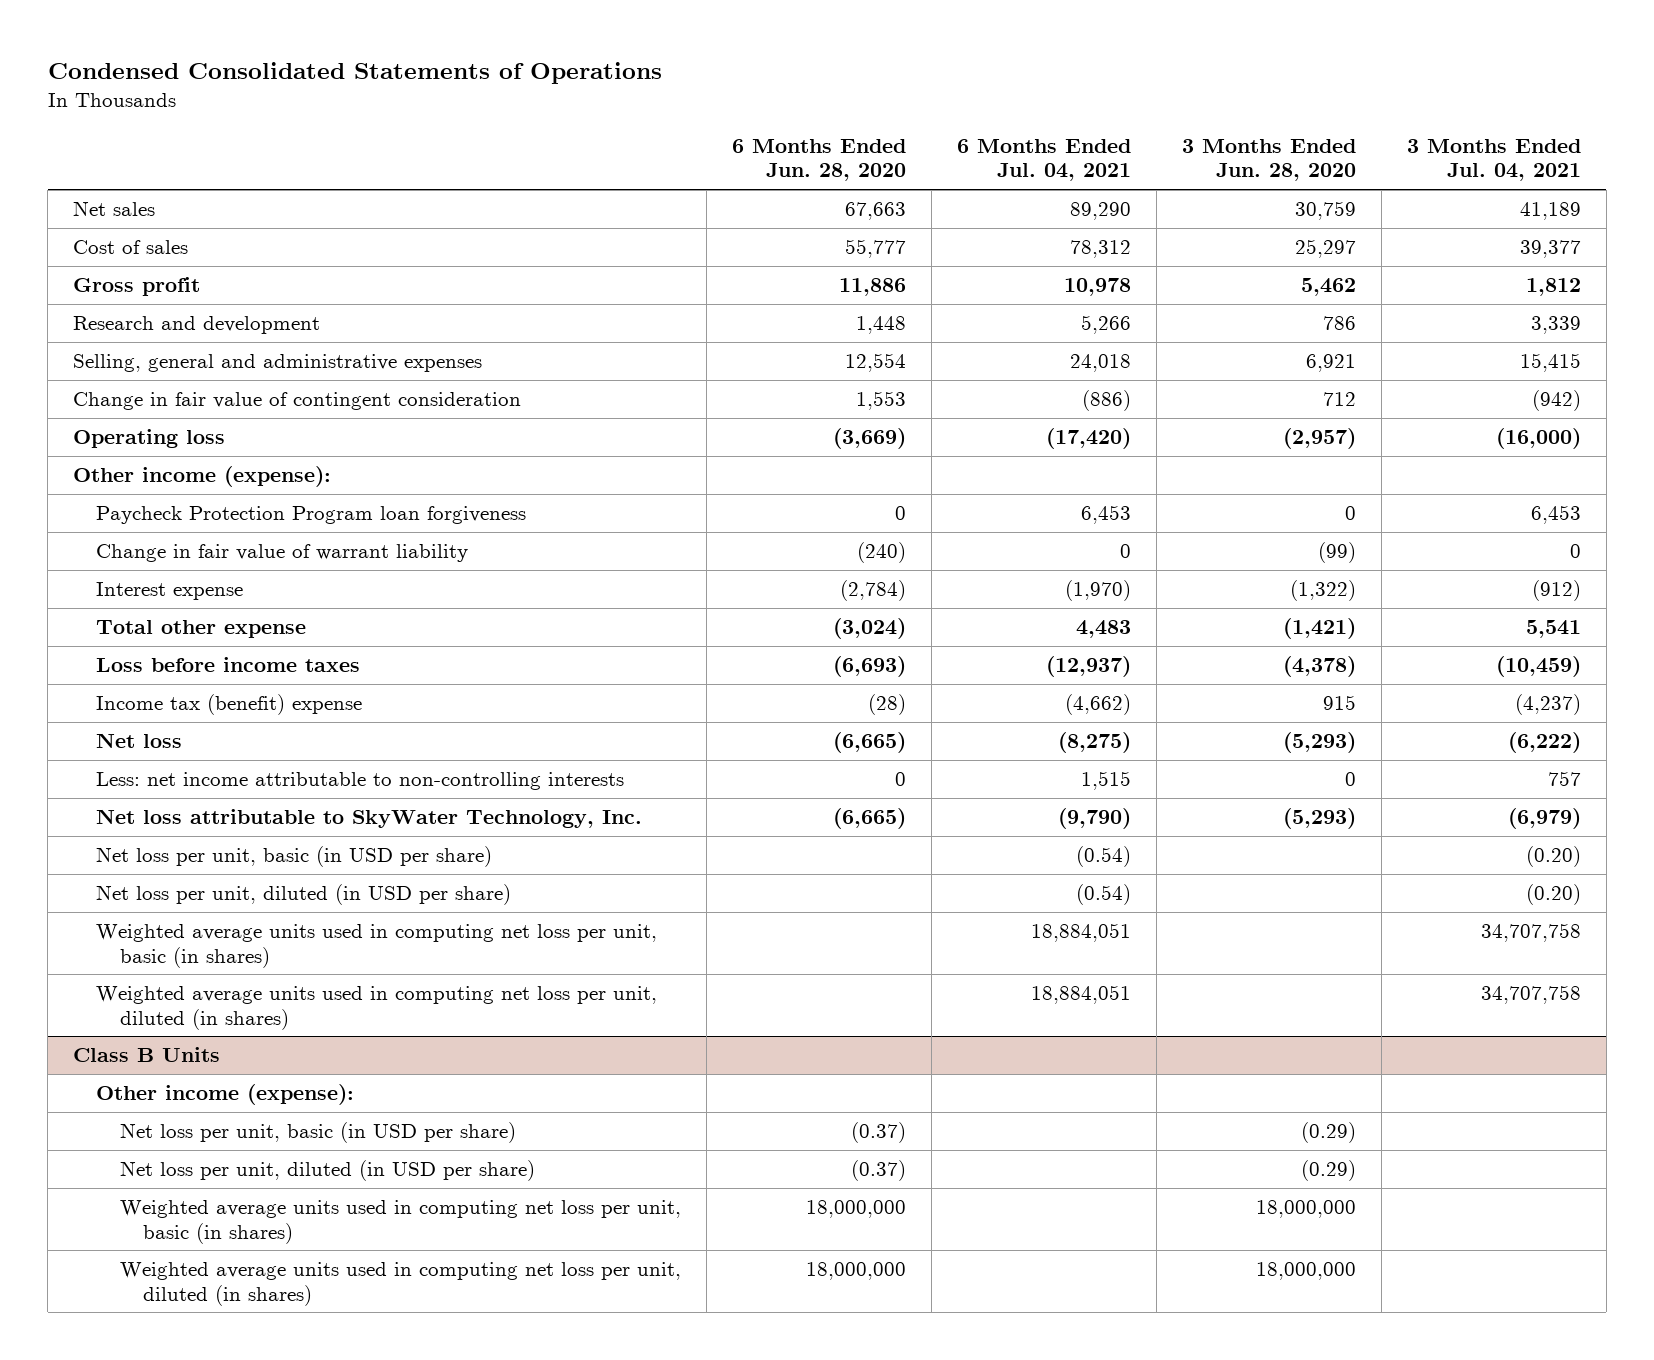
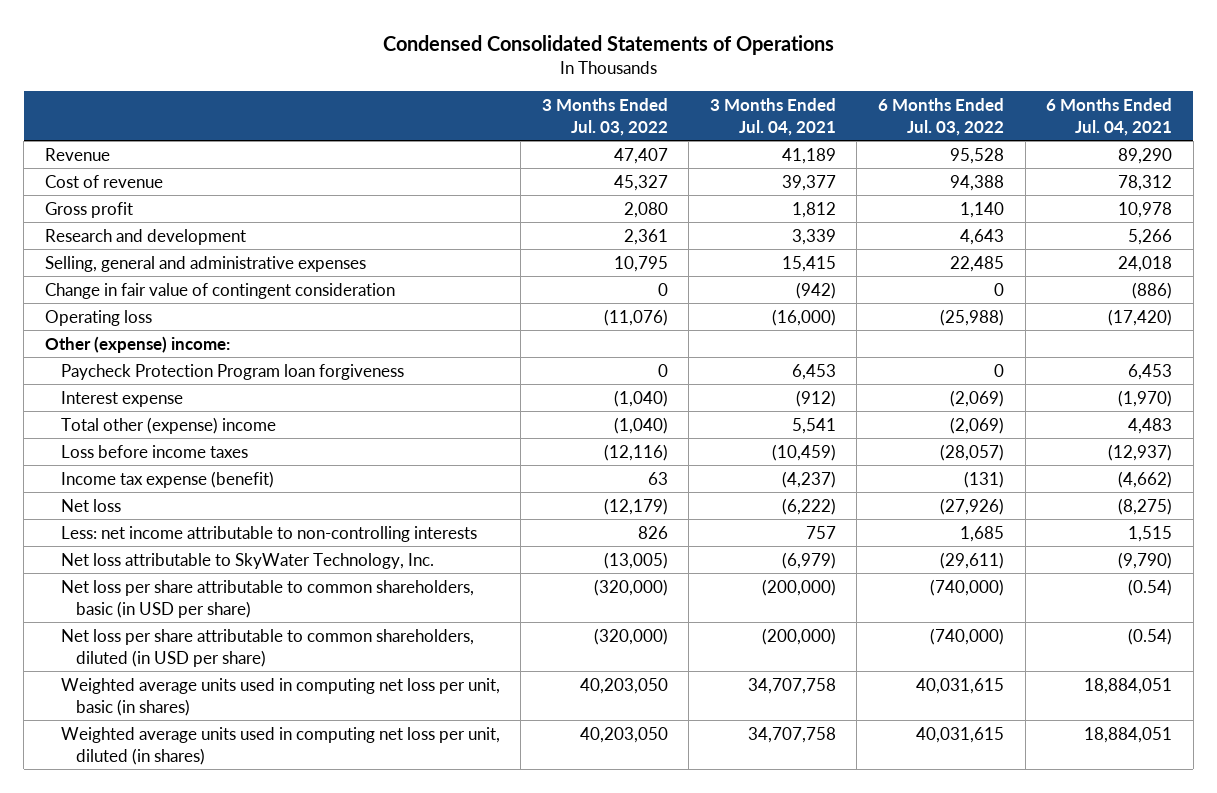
- | 6 Months Ended Jun. 28, 2020 | 6 Months Ended Jul. 04, 2021 | 3 Months Ended Jun. 28, 2020 | 3 Months Ended Jul. 04, 2021
+ | 3 Months Ended Jul. 03, 2022 | 3 Months Ended Jul. 04, 2021 | 6 Months Ended Jul. 03, 2022 | 6 Months Ended Jul. 04, 2021
- Net sales | 67,663 | 89,290 | 30,759 | 41,189
- Cost of sales | 55,777 | 78,312 | 25,297 | 39,377
+ Revenue | 47,407 | 41,189 | 95,528 | 89,290
+ Cost of revenue | 45,327 | 39,377 | 94,388 | 78,312
- Other income (expense):
+ Other (expense) income:
- Change in fair value of warrant liability | (240) | 0 | (99) | 0
- Total other expense | (3,024) | 4,483 | (1,421) | 5,541
+ Total other (expense) income | (1,040) | 5,541 | (2,069) | 4,483
- Income tax (benefit) expense | (28) | (4,662) | 915 | (4,237)
+ Income tax expense (benefit) | 63 | (4,237) | (131) | (4,662)
- Net loss per unit, basic (in USD per share) | | (0.54) | | (0.20)
- Net loss per unit, diluted (in USD per share) | | (0.54) | | (0.20)
+ Net loss per share attributable to common shareholders, basic (in USD per share) | (320,000) | (200,000) | (740,000) | (0.54)
+ Net loss per share attributable to common shareholders, diluted (in USD per share) | (320,000) | (200,000) | (740,000) | (0.54)
- Class B Units
- Other income (expense):
- Net loss per unit, basic (in USD per share) | (0.37) | | (0.29) |
- Net loss per unit, diluted (in USD per share) | (0.37) | | (0.29) |
- Weighted average units used in computing net loss per unit, basic (in shares) | 18,000,000 | | 18,000,000 |
- Weighted average units used in computing net loss per unit, diluted (in shares) | 18,000,000 | | 18,000,000 |

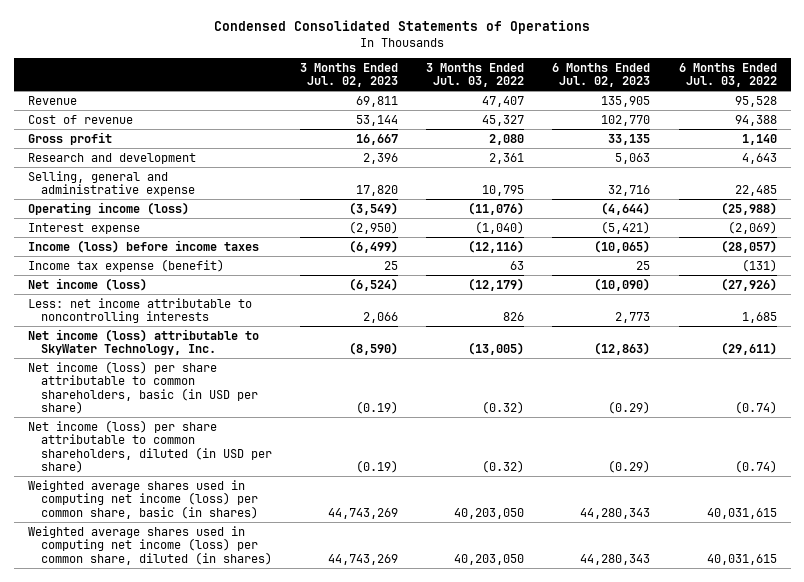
- | 3 Months Ended Jul. 03, 2022 | 3 Months Ended Jul. 04, 2021 | 6 Months Ended Jul. 03, 2022 | 6 Months Ended Jul. 04, 2021
+ | 3 Months Ended Jul. 02, 2023 | 3 Months Ended Jul. 03, 2022 | 6 Months Ended Jul. 02, 2023 | 6 Months Ended Jul. 03, 2022
- Selling, general and administrative expenses | 10,795 | 15,415 | 22,485 | 24,018
- Change in fair value of contingent consideration | 0 | (942) | 0 | (886)
- Operating loss | (11,076) | (16,000) | (25,988) | (17,420)
- Other (expense) income:
- Paycheck Protection Program loan forgiveness | 0 | 6,453 | 0 | 6,453
+ Selling, general and administrative expense | 17,820 | 10,795 | 32,716 | 22,485
+ Operating income (loss) | (3,549) | (11,076) | (4,644) | (25,988)
- Total other (expense) income | (1,040) | 5,541 | (2,069) | 4,483
- Loss before income taxes | (12,116) | (10,459) | (28,057) | (12,937)
+ Income (loss) before income taxes | (6,499) | (12,116) | (10,065) | (28,057)
- Net loss | (12,179) | (6,222) | (27,926) | (8,275)
- Less: net income attributable to non-controlling interests | 826 | 757 | 1,685 | 1,515
- Net loss attributable to SkyWater Technology, Inc. | (13,005) | (6,979) | (29,611) | (9,790)
- Net loss per share attributable to common shareholders, basic (in USD per share) | (320,000) | (200,000) | (740,000) | (0.54)
- Net loss per share attributable to common shareholders, diluted (in USD per share) | (320,000) | (200,000) | (740,000) | (0.54)
- Weighted average units used in computing net loss per unit, basic (in shares) | 40,203,050 | 34,707,758 | 40,031,615 | 18,884,051
- Weighted average units used in computing net loss per unit, diluted (in shares) | 40,203,050 | 34,707,758 | 40,031,615 | 18,884,051
+ Net income (loss) | (6,524) | (12,179) | (10,090) | (27,926)
+ Less: net income attributable to noncontrolling interests | 2,066 | 826 | 2,773 | 1,685
+ Net income (loss) attributable to SkyWater Technology, Inc. | (8,590) | (13,005) | (12,863) | (29,611)
+ Net income (loss) per share attributable to common shareholders, basic (in USD per share) | (0.19) | (0.32) | (0.29) | (0.74)
+ Net income (loss) per share attributable to common shareholders, diluted (in USD per share) | (0.19) | (0.32) | (0.29) | (0.74)
+ Weighted average shares used in computing net income (loss) per common share, basic (in shares) | 44,743,269 | 40,203,050 | 44,280,343 | 40,031,615
+ Weighted average shares used in computing net income (loss) per common share, diluted (in shares) | 44,743,269 | 40,203,050 | 44,280,343 | 40,031,615

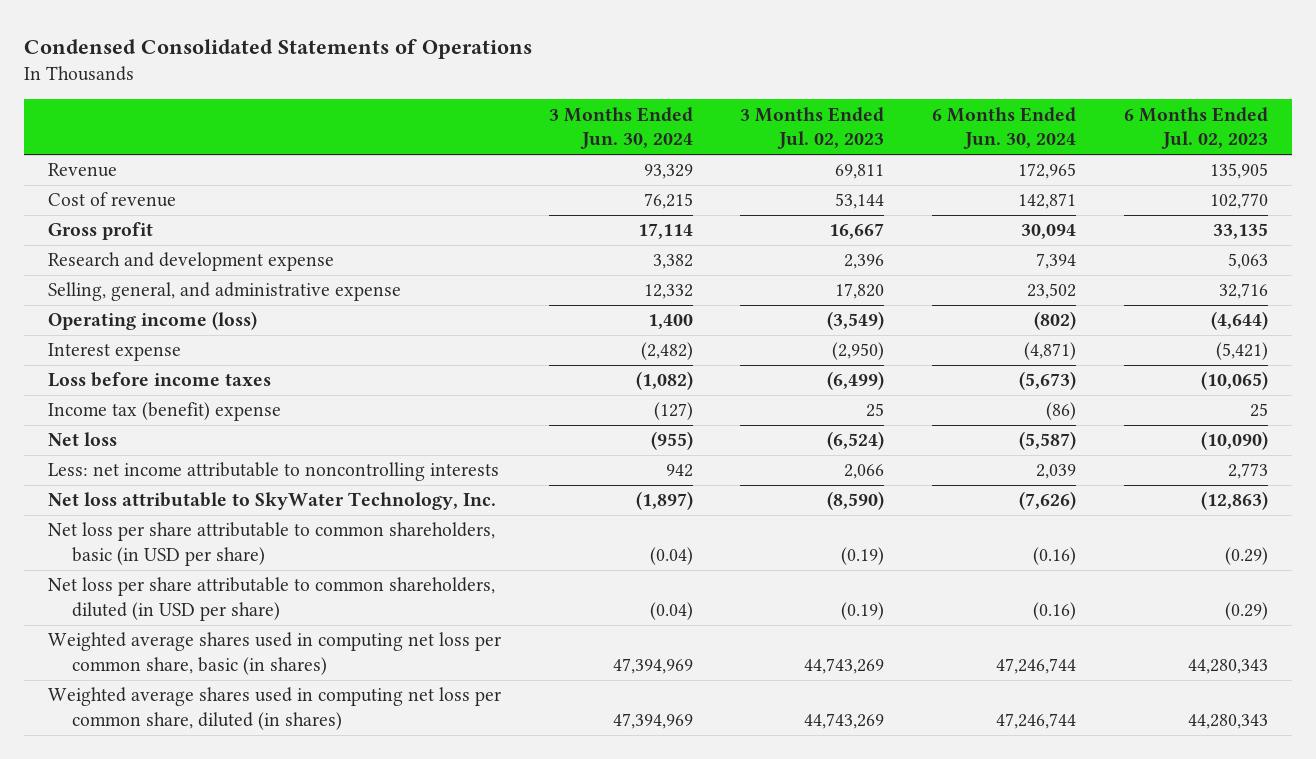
- | 3 Months Ended Jul. 02, 2023 | 3 Months Ended Jul. 03, 2022 | 6 Months Ended Jul. 02, 2023 | 6 Months Ended Jul. 03, 2022
+ | 3 Months Ended Jun. 30, 2024 | 3 Months Ended Jul. 02, 2023 | 6 Months Ended Jun. 30, 2024 | 6 Months Ended Jul. 02, 2023
- Research and development | 2,396 | 2,361 | 5,063 | 4,643
- Selling, general and administrative expense | 17,820 | 10,795 | 32,716 | 22,485
+ Research and development expense | 3,382 | 2,396 | 7,394 | 5,063
+ Selling, general, and administrative expense | 12,332 | 17,820 | 23,502 | 32,716
- Income (loss) before income taxes | (6,499) | (12,116) | (10,065) | (28,057)
- Income tax expense (benefit) | 25 | 63 | 25 | (131)
- Net income (loss) | (6,524) | (12,179) | (10,090) | (27,926)
+ Loss before income taxes | (1,082) | (6,499) | (5,673) | (10,065)
+ Income tax (benefit) expense | (127) | 25 | (86) | 25
+ Net loss | (955) | (6,524) | (5,587) | (10,090)
- Net income (loss) attributable to SkyWater Technology, Inc. | (8,590) | (13,005) | (12,863) | (29,611)
- Net income (loss) per share attributable to common shareholders, basic (in USD per share) | (0.19) | (0.32) | (0.29) | (0.74)
- Net income (loss) per share attributable to common shareholders, diluted (in USD per share) | (0.19) | (0.32) | (0.29) | (0.74)
- Weighted average shares used in computing net income (loss) per common share, basic (in shares) | 44,743,269 | 40,203,050 | 44,280,343 | 40,031,615
- Weighted average shares used in computing net income (loss) per common share, diluted (in shares) | 44,743,269 | 40,203,050 | 44,280,343 | 40,031,615
+ Net loss attributable to SkyWater Technology, Inc. | (1,897) | (8,590) | (7,626) | (12,863)
+ Net loss per share attributable to common shareholders, basic (in USD per share) | (0.04) | (0.19) | (0.16) | (0.29)
+ Net loss per share attributable to common shareholders, diluted (in USD per share) | (0.04) | (0.19) | (0.16) | (0.29)
+ Weighted average shares used in computing net loss per common share, basic (in shares) | 47,394,969 | 44,743,269 | 47,246,744 | 44,280,343
+ Weighted average shares used in computing net loss per common share, diluted (in shares) | 47,394,969 | 44,743,269 | 47,246,744 | 44,280,343

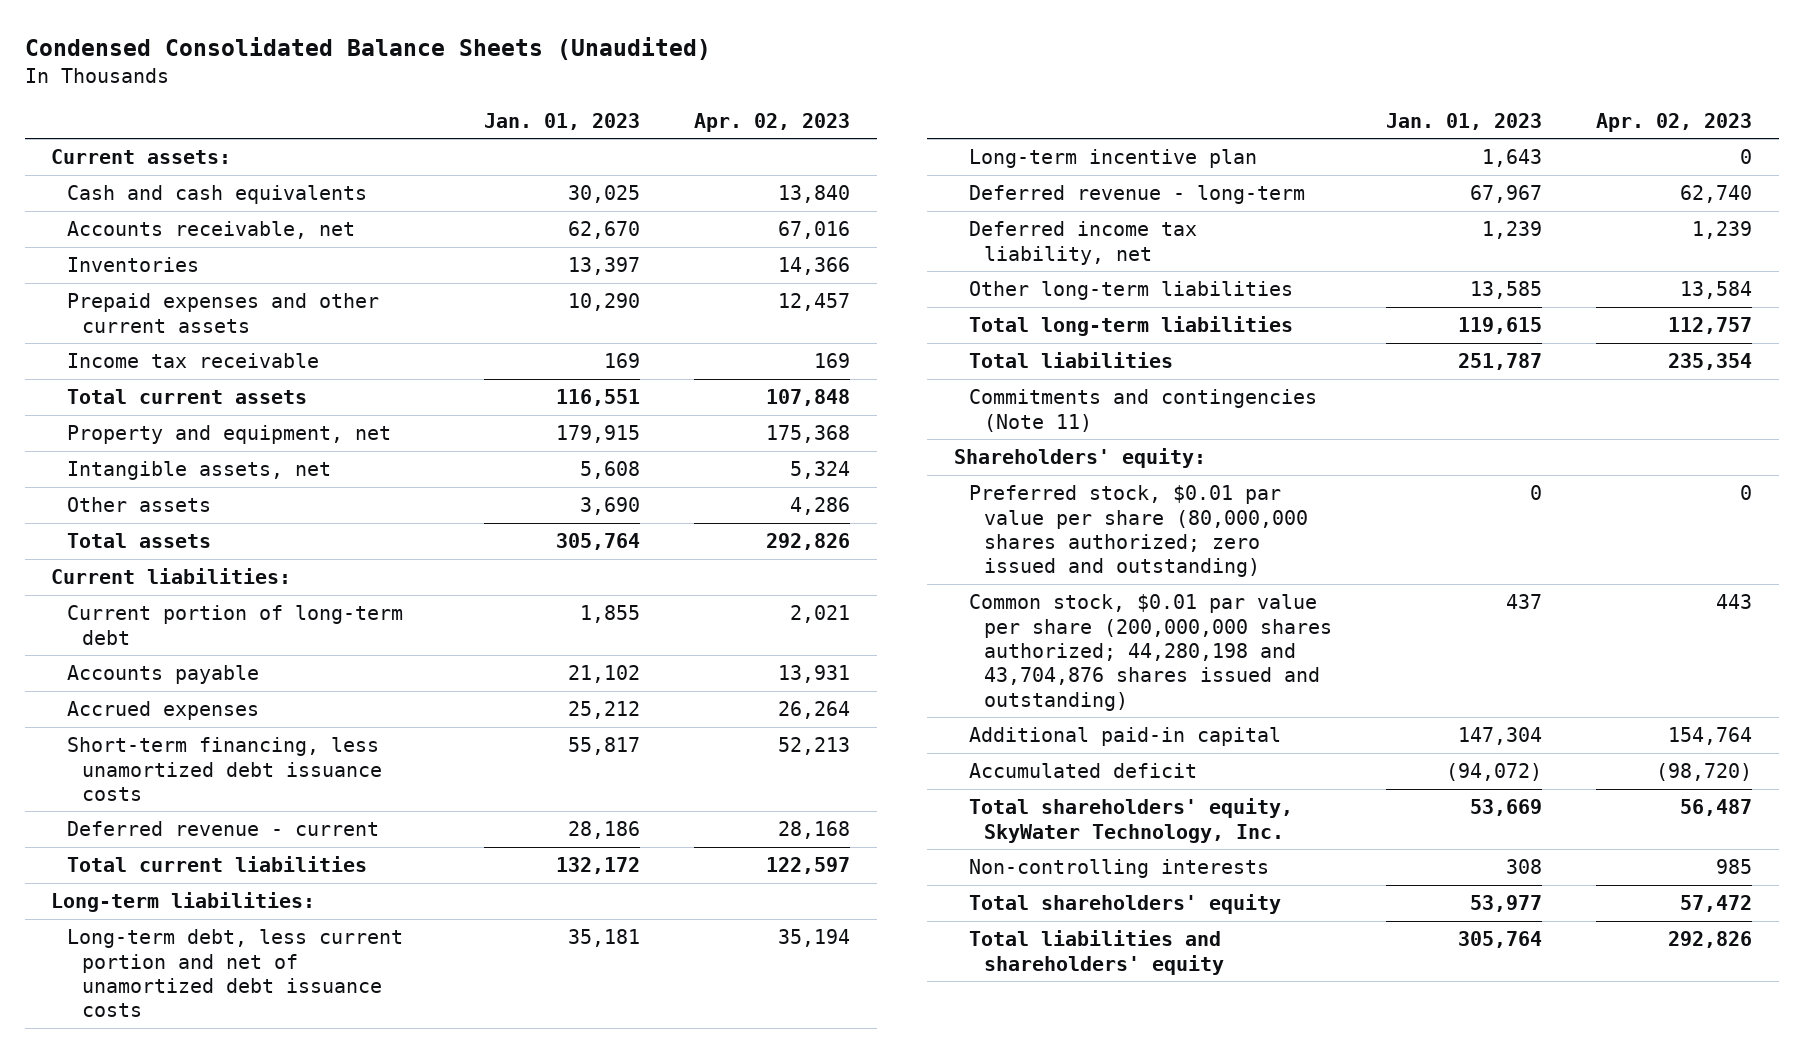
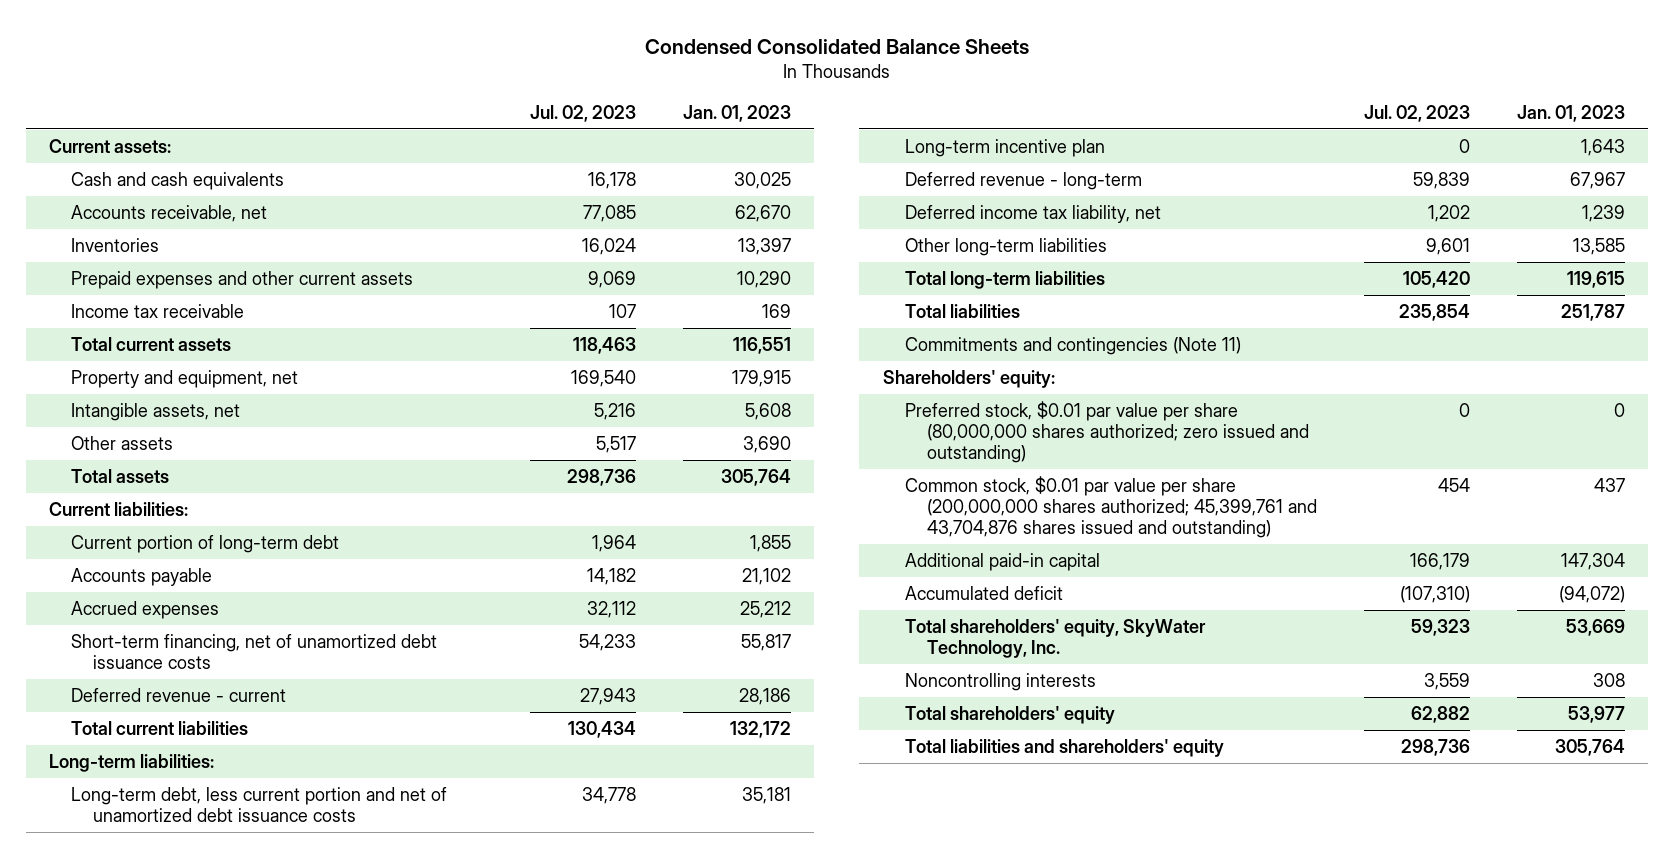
- Condensed Consolidated Balance Sheets (Unaudited)
+ Condensed Consolidated Balance Sheets
- | Jan. 01, 2023 | Apr. 02, 2023
+ | Jul. 02, 2023 | Jan. 01, 2023
- Short-term financing, less unamortized debt issuance costs | 55,817 | 52,213
+ Short-term financing, net of unamortized debt issuance costs | 54,233 | 55,817
- Common stock, $0.01 par value per share (200,000,000 shares authorized; 44,280,198 and 43,704,876 shares issued and outstanding) | 437 | 443
+ Common stock, $0.01 par value per share (200,000,000 shares authorized; 45,399,761 and 43,704,876 shares issued and outstanding) | 454 | 437
- Non-controlling interests | 308 | 985
+ Noncontrolling interests | 3,559 | 308

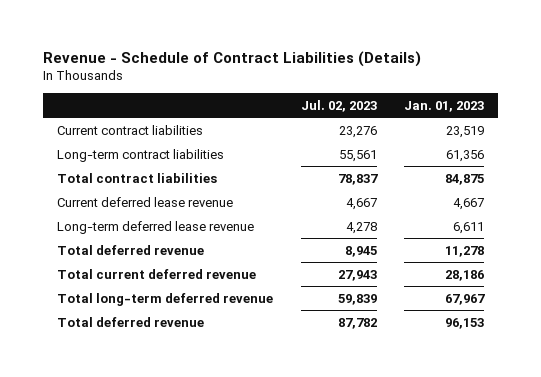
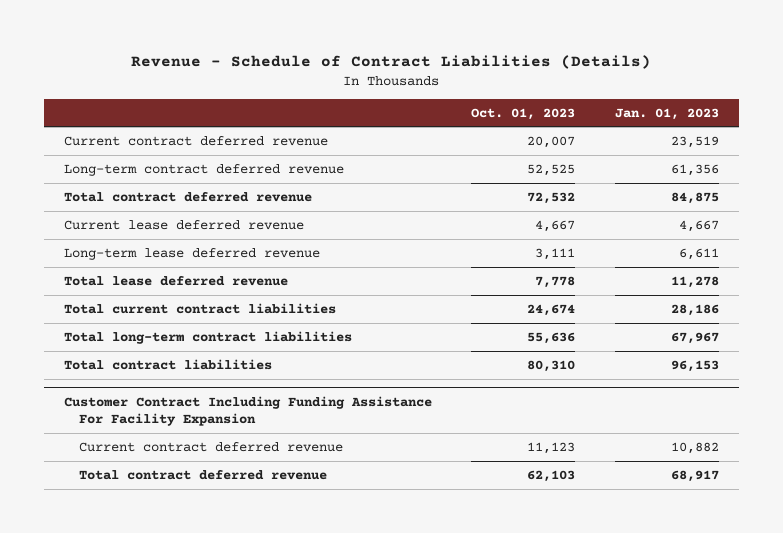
- | Jul. 02, 2023 | Jan. 01, 2023
+ | Oct. 01, 2023 | Jan. 01, 2023
- Current contract liabilities | 23,276 | 23,519
- Long-term contract liabilities | 55,561 | 61,356
- Total contract liabilities | 78,837 | 84,875
- Current deferred lease revenue | 4,667 | 4,667
- Long-term deferred lease revenue | 4,278 | 6,611
- Total deferred revenue | 8,945 | 11,278
- Total current deferred revenue | 27,943 | 28,186
- Total long-term deferred revenue | 59,839 | 67,967
- Total deferred revenue | 87,782 | 96,153
+ Current contract deferred revenue | 20,007 | 23,519
+ Long-term contract deferred revenue | 52,525 | 61,356
+ Total contract deferred revenue | 72,532 | 84,875
+ Current lease deferred revenue | 4,667 | 4,667
+ Long-term lease deferred revenue | 3,111 | 6,611
+ Total lease deferred revenue | 7,778 | 11,278
+ Total current contract liabilities | 24,674 | 28,186
+ Total long-term contract liabilities | 55,636 | 67,967
+ Total contract liabilities | 80,310 | 96,153
+ Customer Contract Including Funding Assistance For Facility Expansion
+ Current contract deferred revenue | 11,123 | 10,882
+ Total contract deferred revenue | 62,103 | 68,917

